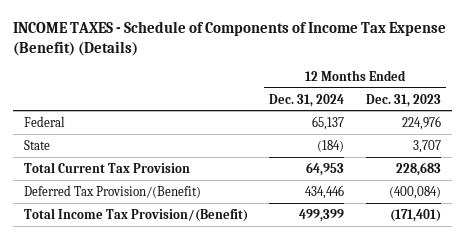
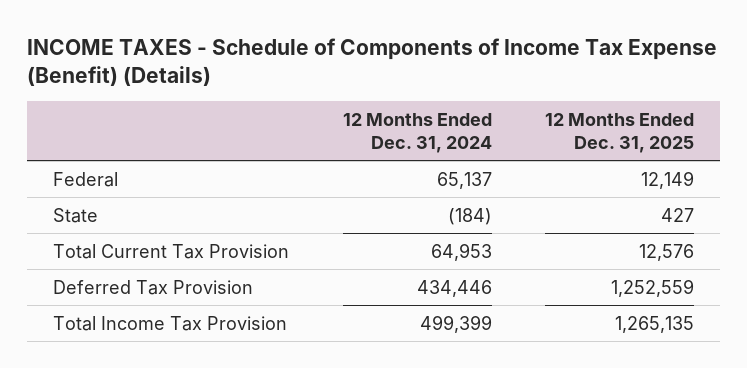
- | 12 Months Ended Dec. 31, 2024 | 12 Months Ended Dec. 31, 2023
+ | 12 Months Ended Dec. 31, 2024 | 12 Months Ended Dec. 31, 2025
- Deferred Tax Provision/(Benefit) | 434,446 | (400,084)
- Total Income Tax Provision/(Benefit) | 499,399 | (171,401)
+ Deferred Tax Provision | 434,446 | 1,252,559
+ Total Income Tax Provision | 499,399 | 1,265,135

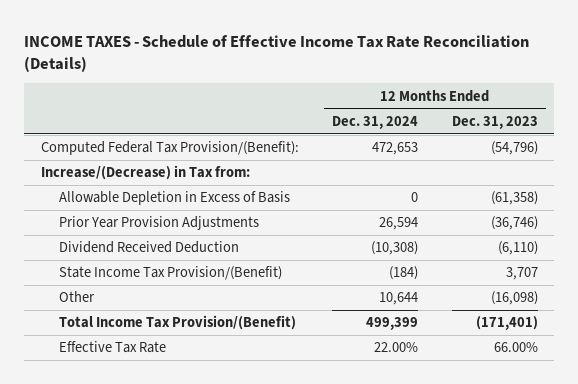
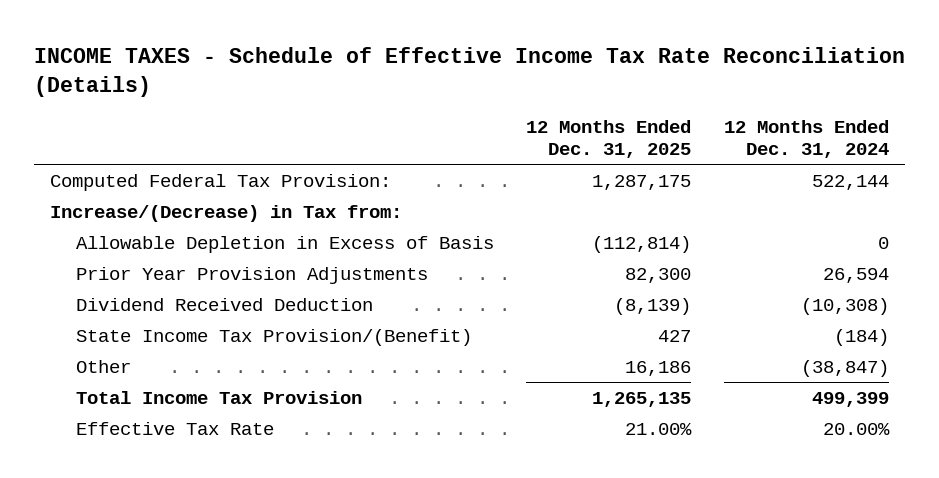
- | 12 Months Ended Dec. 31, 2024 | 12 Months Ended Dec. 31, 2023
+ | 12 Months Ended Dec. 31, 2025 | 12 Months Ended Dec. 31, 2024
- Computed Federal Tax Provision/(Benefit): | 472,653 | (54,796)
+ Computed Federal Tax Provision: | 1,287,175 | 522,144
- Other | 10,644 | (16,098)
- Total Income Tax Provision/(Benefit) | 499,399 | (171,401)
- Effective Tax Rate | 22.00% | 66.00%
+ Other | 16,186 | (38,847)
+ Total Income Tax Provision | 1,265,135 | 499,399
+ Effective Tax Rate | 21.00% | 20.00%

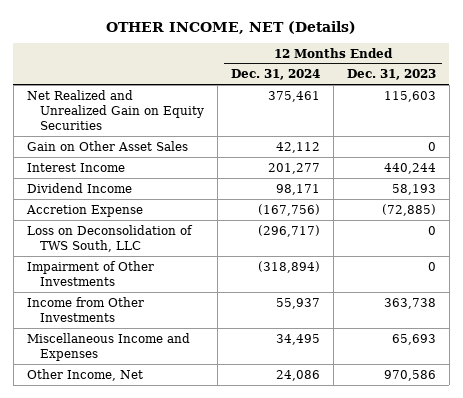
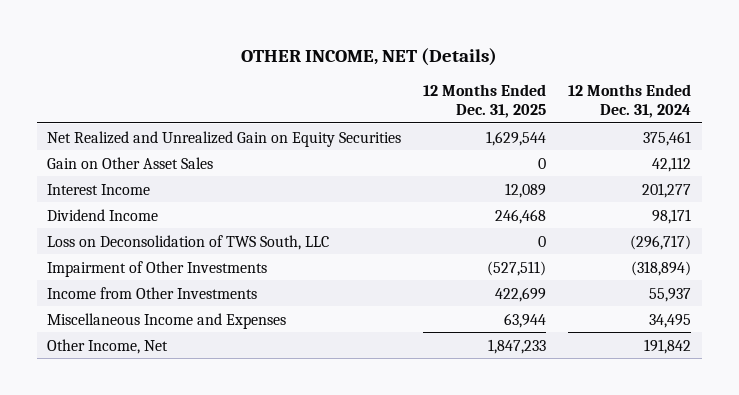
- | 12 Months Ended Dec. 31, 2024 | 12 Months Ended Dec. 31, 2023
+ | 12 Months Ended Dec. 31, 2025 | 12 Months Ended Dec. 31, 2024
- Accretion Expense | (167,756) | (72,885)
- Other Income, Net | 24,086 | 970,586
+ Other Income, Net | 1,847,233 | 191,842

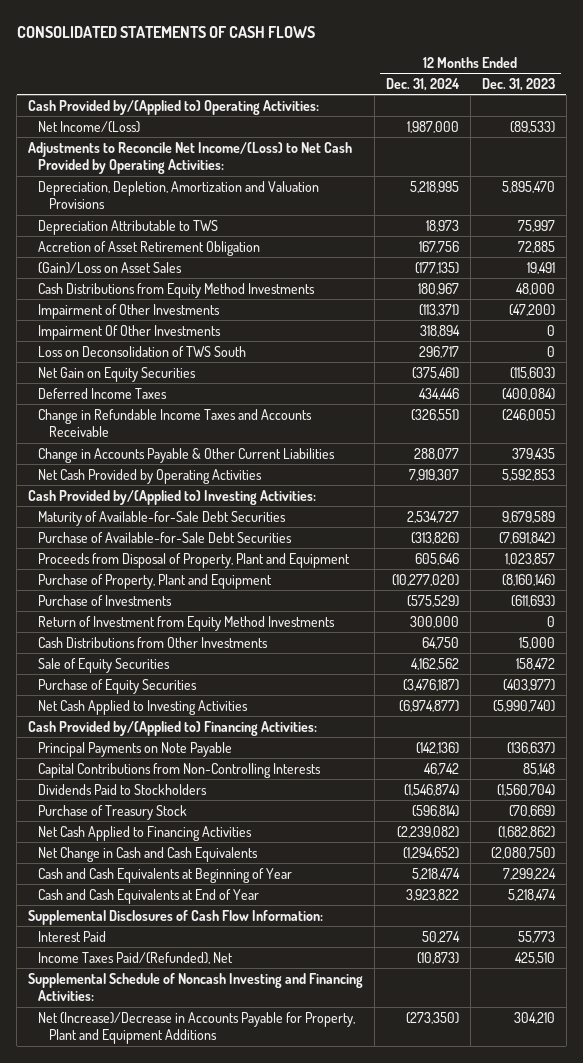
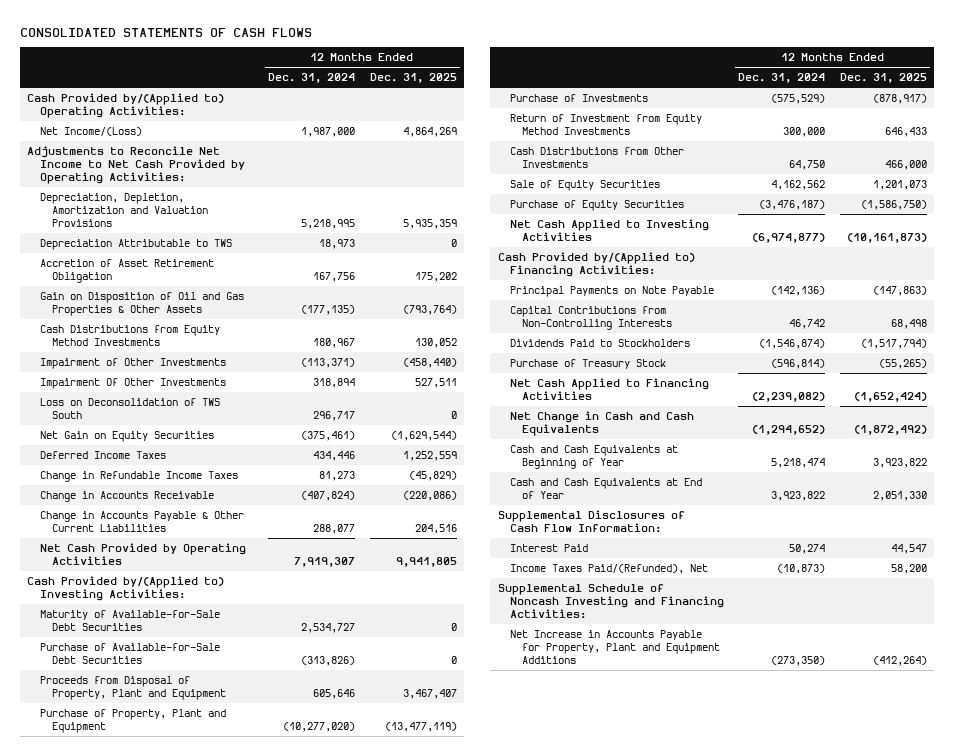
- | 12 Months Ended Dec. 31, 2024 | 12 Months Ended Dec. 31, 2023
+ | 12 Months Ended Dec. 31, 2024 | 12 Months Ended Dec. 31, 2025
- Adjustments to Reconcile Net Income/(Loss) to Net Cash Provided by Operating Activities:
+ Adjustments to Reconcile Net Income to Net Cash Provided by Operating Activities:
- (Gain)/Loss on Asset Sales | (177,135) | 19,491
+ Gain on Disposition of Oil and Gas Properties & Other Assets | (177,135) | (793,764)
- Change in Refundable Income Taxes and Accounts Receivable | (326,551) | (246,005)
+ Change in Refundable Income Taxes | 81,273 | (45,829)
+ Change in Accounts Receivable | (407,824) | (220,086)
- Net (Increase)/Decrease in Accounts Payable for Property, Plant and Equipment Additions | (273,350) | 304,210
+ Net Increase in Accounts Payable for Property, Plant and Equipment Additions | (273,350) | (412,264)

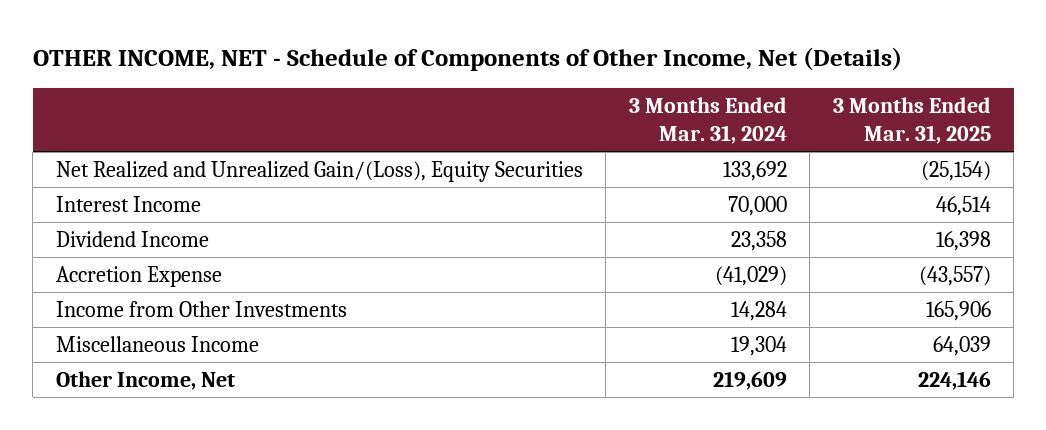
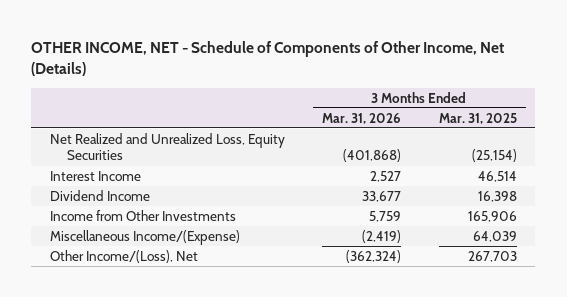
- | 3 Months Ended Mar. 31, 2024 | 3 Months Ended Mar. 31, 2025
+ | 3 Months Ended Mar. 31, 2026 | 3 Months Ended Mar. 31, 2025
- Net Realized and Unrealized Gain/(Loss), Equity Securities | 133,692 | (25,154)
+ Net Realized and Unrealized Loss, Equity Securities | (401,868) | (25,154)
- Accretion Expense | (41,029) | (43,557)
- Miscellaneous Income | 19,304 | 64,039
- Other Income, Net | 219,609 | 224,146
+ Miscellaneous Income/(Expense) | (2,419) | 64,039
+ Other Income/(Loss), Net | (362,324) | 267,703

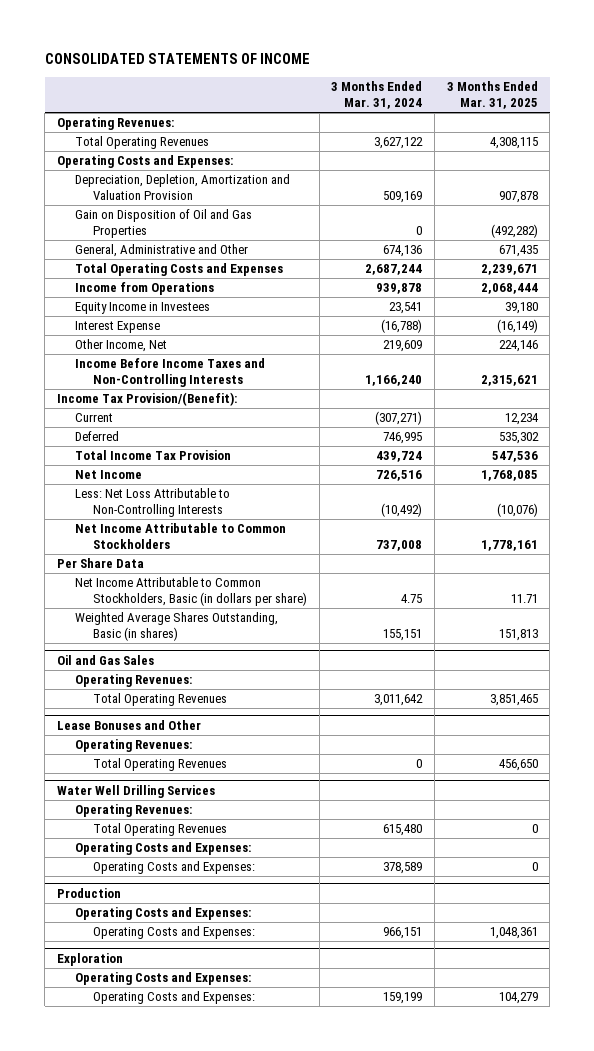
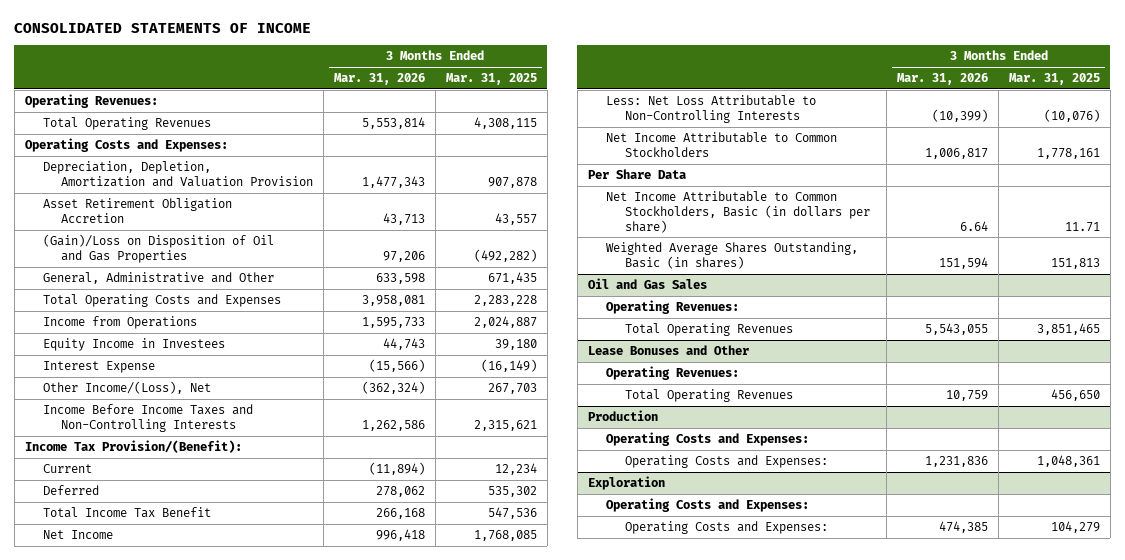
- | 3 Months Ended Mar. 31, 2024 | 3 Months Ended Mar. 31, 2025
+ | 3 Months Ended Mar. 31, 2026 | 3 Months Ended Mar. 31, 2025
- Gain on Disposition of Oil and Gas Properties | 0 | (492,282)
+ Asset Retirement Obligation Accretion | 43,713 | 43,557
+ (Gain)/Loss on Disposition of Oil and Gas Properties | 97,206 | (492,282)
- Total Operating Costs and Expenses | 2,687,244 | 2,239,671
- Income from Operations | 939,878 | 2,068,444
+ Total Operating Costs and Expenses | 3,958,081 | 2,283,228
+ Income from Operations | 1,595,733 | 2,024,887
- Other Income, Net | 219,609 | 224,146
+ Other Income/(Loss), Net | (362,324) | 267,703
- Total Income Tax Provision | 439,724 | 547,536
+ Total Income Tax Benefit | 266,168 | 547,536
- Water Well Drilling Services
- Operating Revenues:
- Total Operating Revenues | 615,480 | 0
- Operating Costs and Expenses:
- Operating Costs and Expenses: | 378,589 | 0

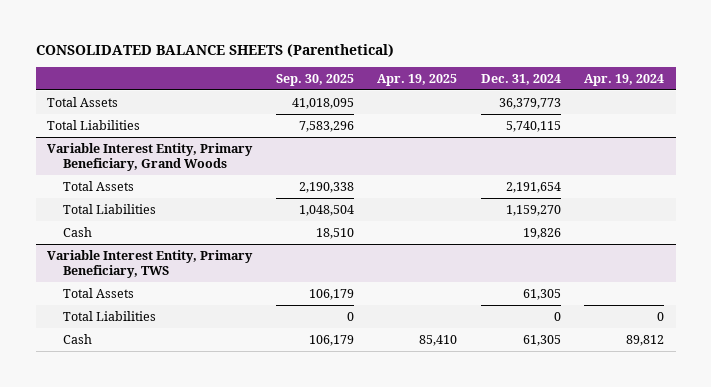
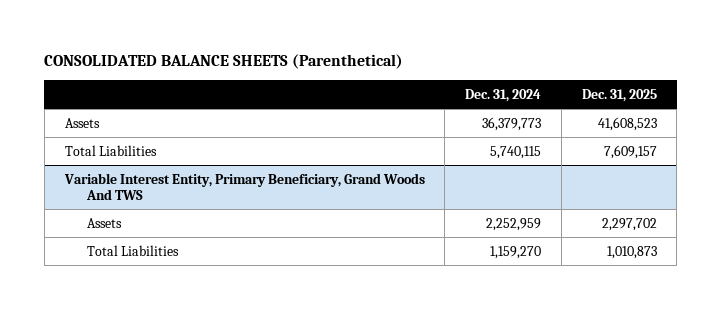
- | Sep. 30, 2025 | Apr. 19, 2025 | Dec. 31, 2024 | Apr. 19, 2024
+ | Dec. 31, 2024 | Dec. 31, 2025
- Total Assets | 41,018,095 | | 36,379,773 |
+ Assets | 36,379,773 | 41,608,523
- Variable Interest Entity, Primary Beneficiary, Grand Woods
- Total Assets | 2,190,338 | | 2,191,654 |
+ Variable Interest Entity, Primary Beneficiary, Grand Woods And TWS
+ Assets | 2,252,959 | 2,297,702
- Cash | 18,510 | | 19,826 |
- Variable Interest Entity, Primary Beneficiary, TWS
- Total Assets | 106,179 | | 61,305 |
- Total Liabilities | 0 | | 0 | 0
- Cash | 106,179 | 85,410 | 61,305 | 89,812

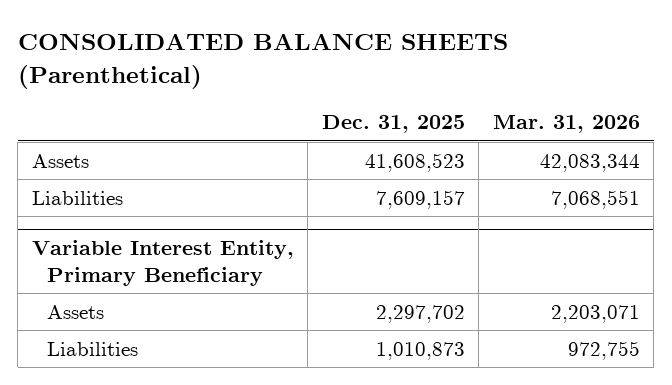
- | Dec. 31, 2024 | Dec. 31, 2025
+ | Dec. 31, 2025 | Mar. 31, 2026
- Total Liabilities | 5,740,115 | 7,609,157
- Variable Interest Entity, Primary Beneficiary, Grand Woods And TWS
+ Liabilities | 7,609,157 | 7,068,551
+ Variable Interest Entity, Primary Beneficiary
- Total Liabilities | 1,159,270 | 1,010,873
+ Liabilities | 1,010,873 | 972,755

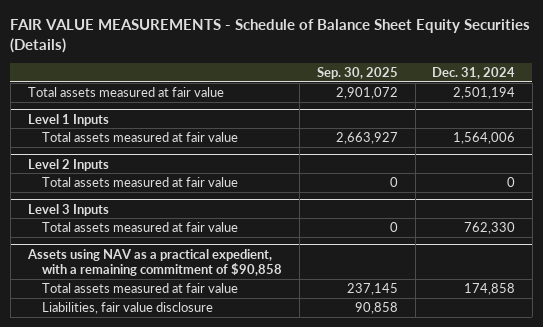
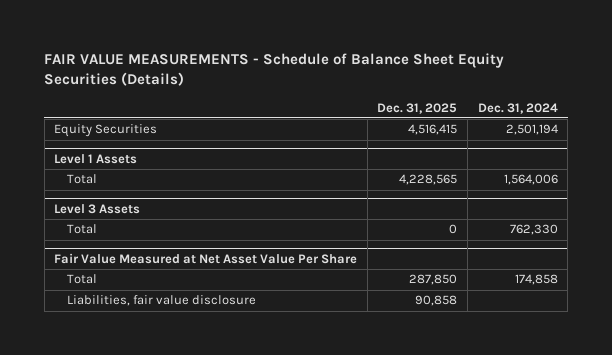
- | Sep. 30, 2025 | Dec. 31, 2024
+ | Dec. 31, 2025 | Dec. 31, 2024
- Total assets measured at fair value | 2,901,072 | 2,501,194
- Level 1 Inputs
- Total assets measured at fair value | 2,663,927 | 1,564,006
- Level 2 Inputs
- Total assets measured at fair value | 0 | 0
- Level 3 Inputs
- Total assets measured at fair value | 0 | 762,330
- Assets using NAV as a practical expedient, with a remaining commitment of $90,858
- Total assets measured at fair value | 237,145 | 174,858
+ Equity Securities | 4,516,415 | 2,501,194
+ Level 1 Assets
+ Total | 4,228,565 | 1,564,006
+ Level 3 Assets
+ Total | 0 | 762,330
+ Fair Value Measured at Net Asset Value Per Share
+ Total | 287,850 | 174,858

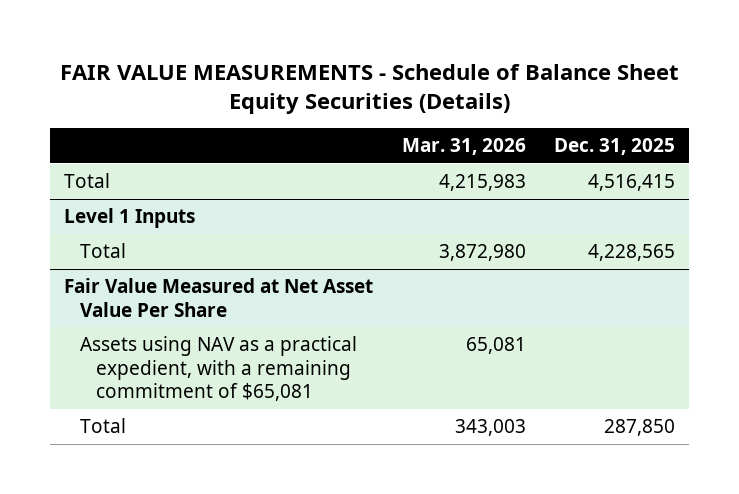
- | Dec. 31, 2025 | Dec. 31, 2024
+ | Mar. 31, 2026 | Dec. 31, 2025
- Equity Securities | 4,516,415 | 2,501,194
- Level 1 Assets
+ Total | 4,215,983 | 4,516,415
+ Level 1 Inputs
- Level 3 Assets
- Total | 0 | 762,330
@ Fair Value Measured at Net Asset Value Per Share
+ Assets using NAV as a practical expedient, with a remaining commitment of $65,081 | 65,081 |
- Liabilities, fair value disclosure | 90,858 |

